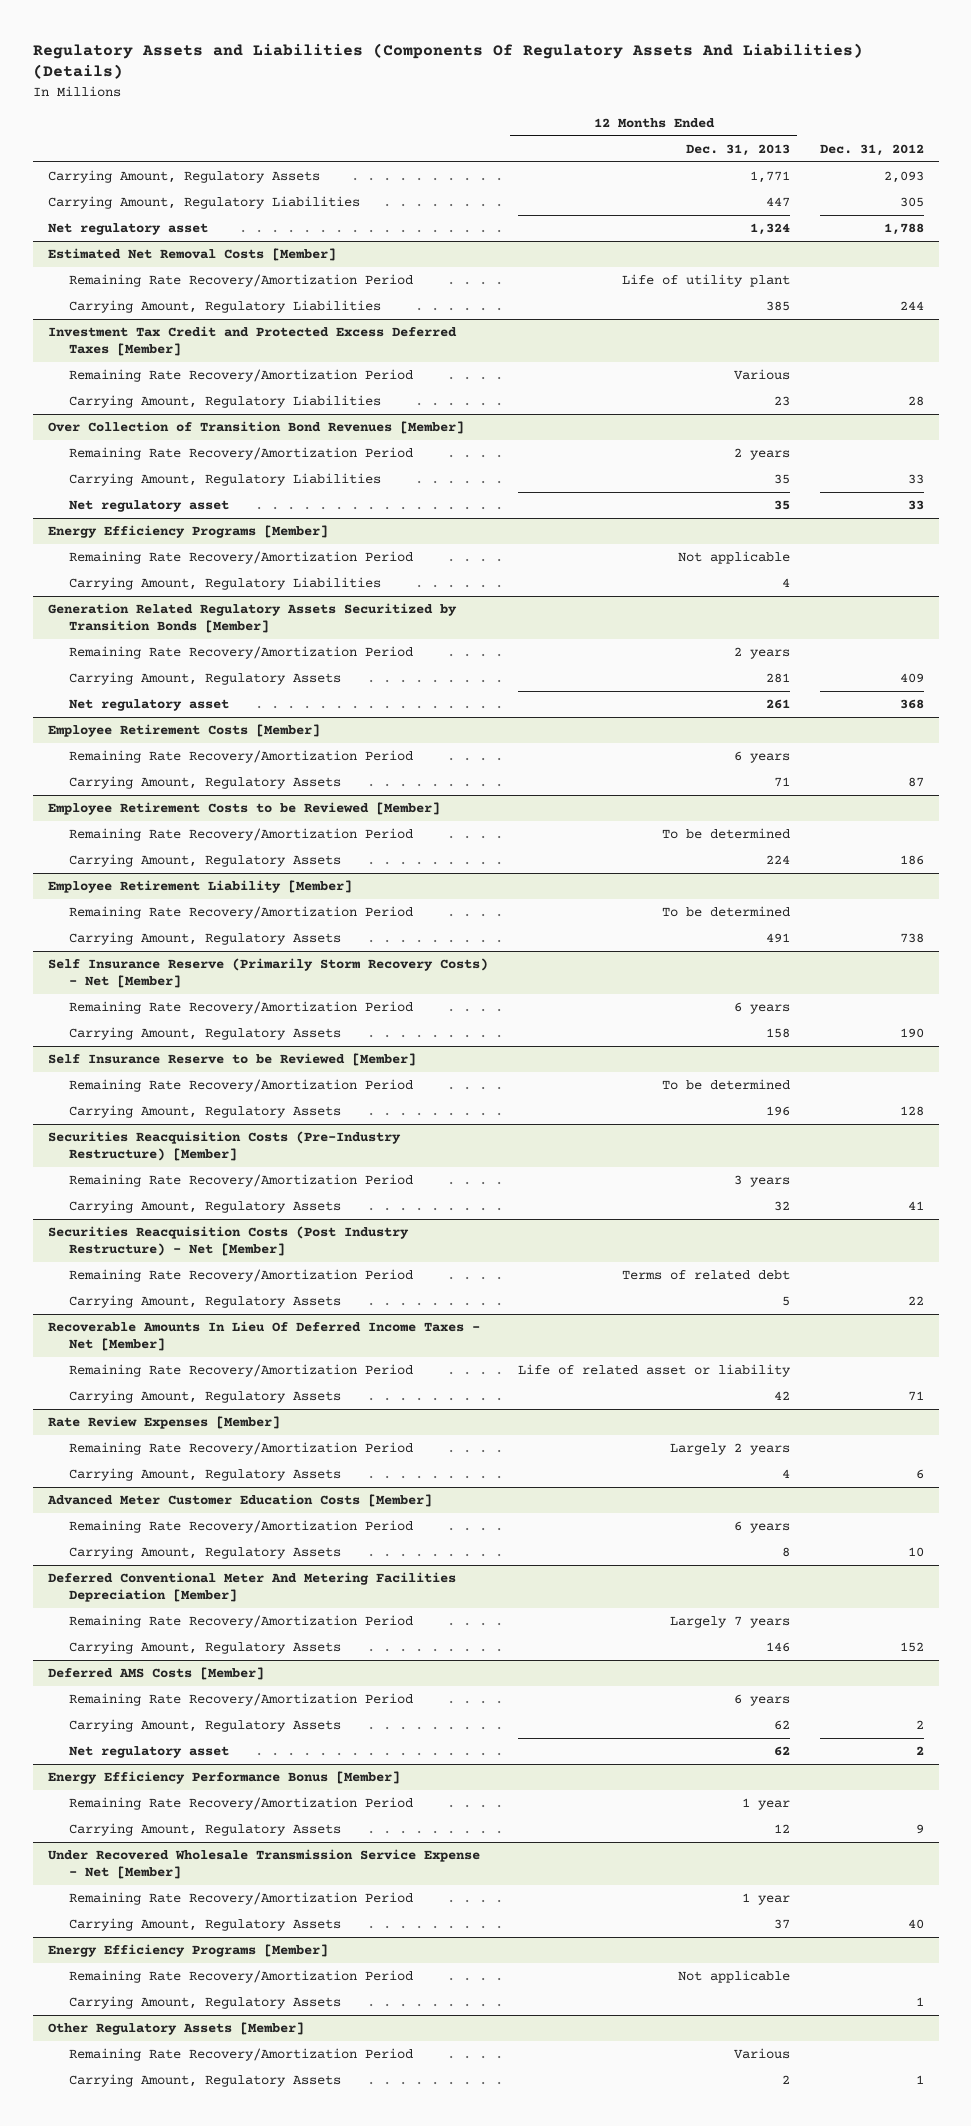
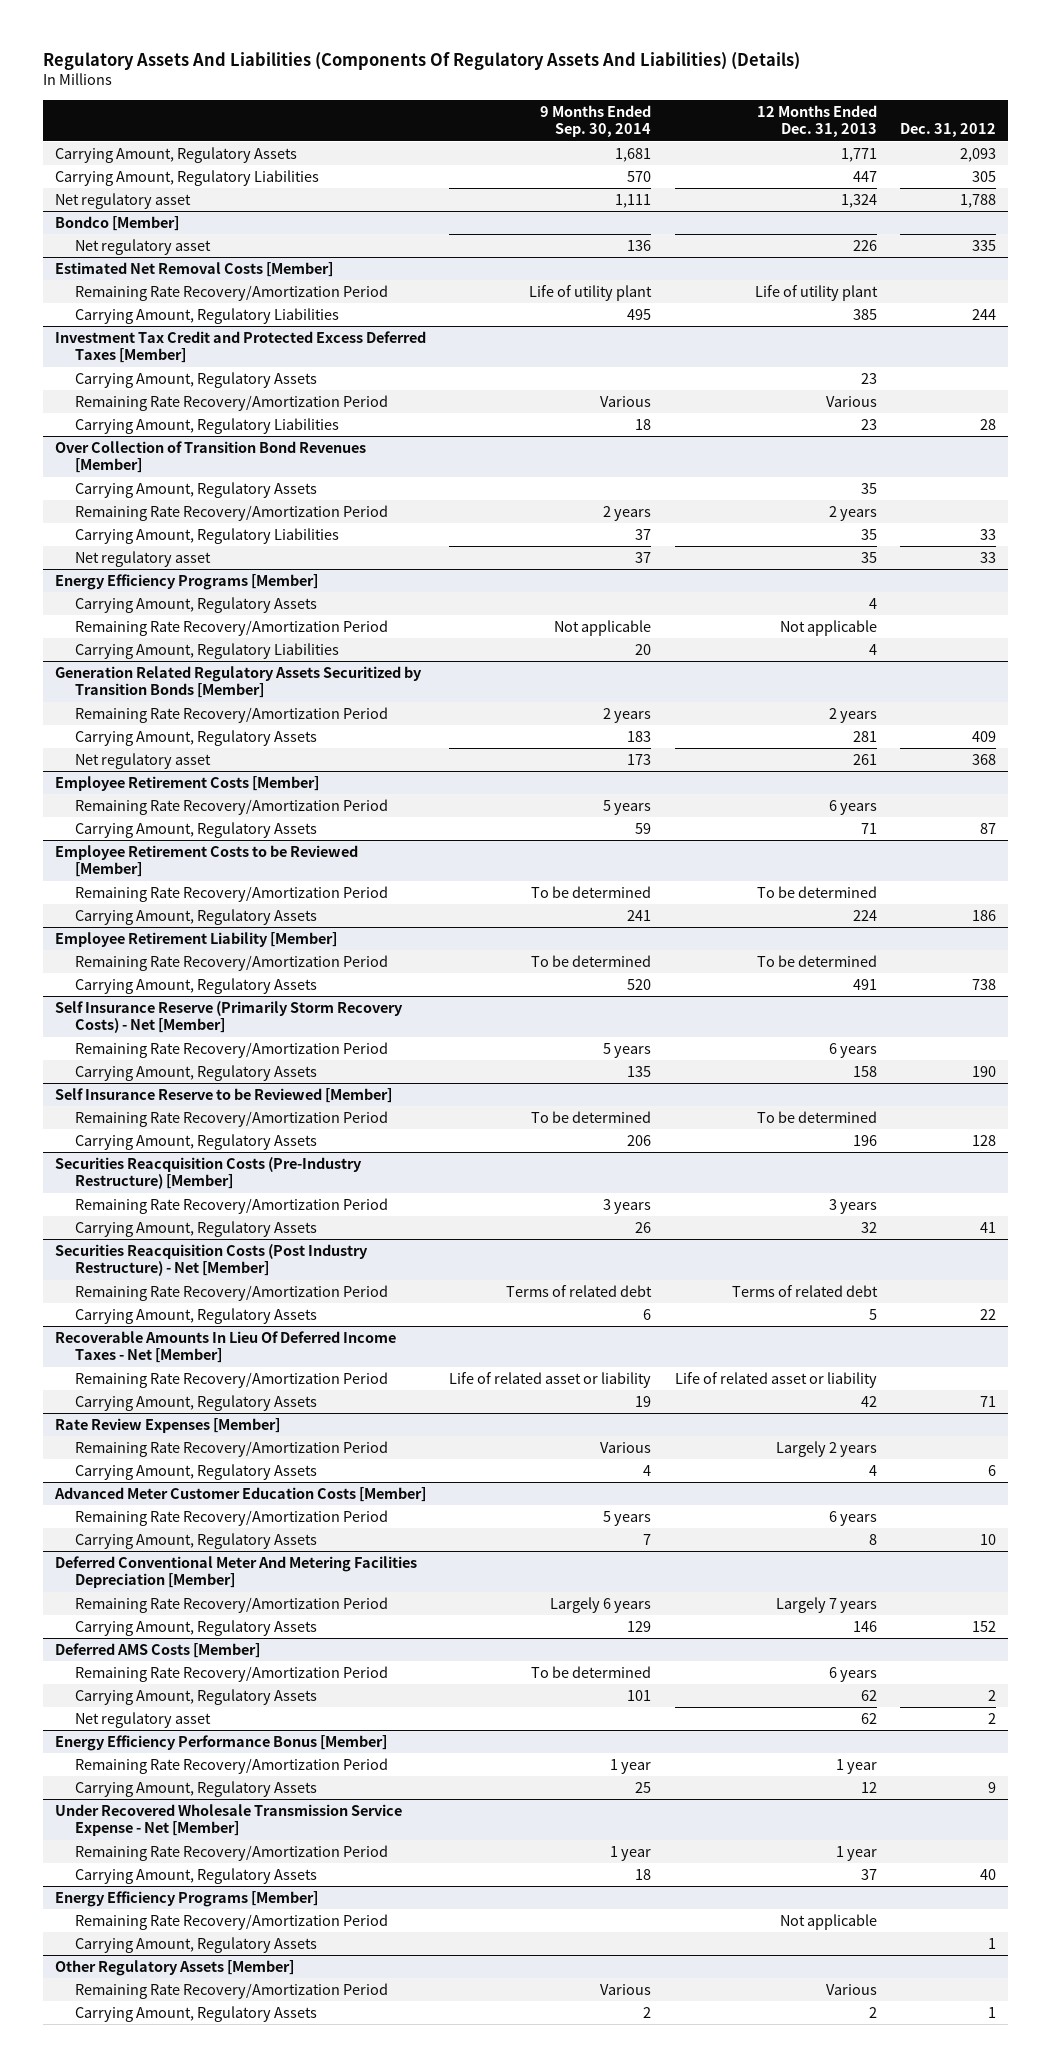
- Regulatory Assets and Liabilities (Components Of Regulatory Assets And Liabilities) (Details)
+ Regulatory Assets And Liabilities (Components Of Regulatory Assets And Liabilities) (Details)
- | 12 Months Ended Dec. 31, 2013 | Dec. 31, 2012
+ | 9 Months Ended Sep. 30, 2014 | 12 Months Ended Dec. 31, 2013 | Dec. 31, 2012
+ Bondco [Member]
+ Net regulatory asset | 136 | 226 | 335
@ Investment Tax Credit and Protected Excess Deferred Taxes [Member]
+ Carrying Amount, Regulatory Assets | | 23 |
@ Over Collection of Transition Bond Revenues [Member]
+ Carrying Amount, Regulatory Assets | | 35 |
@ Energy Efficiency Programs [Member]
+ Carrying Amount, Regulatory Assets | | 4 |

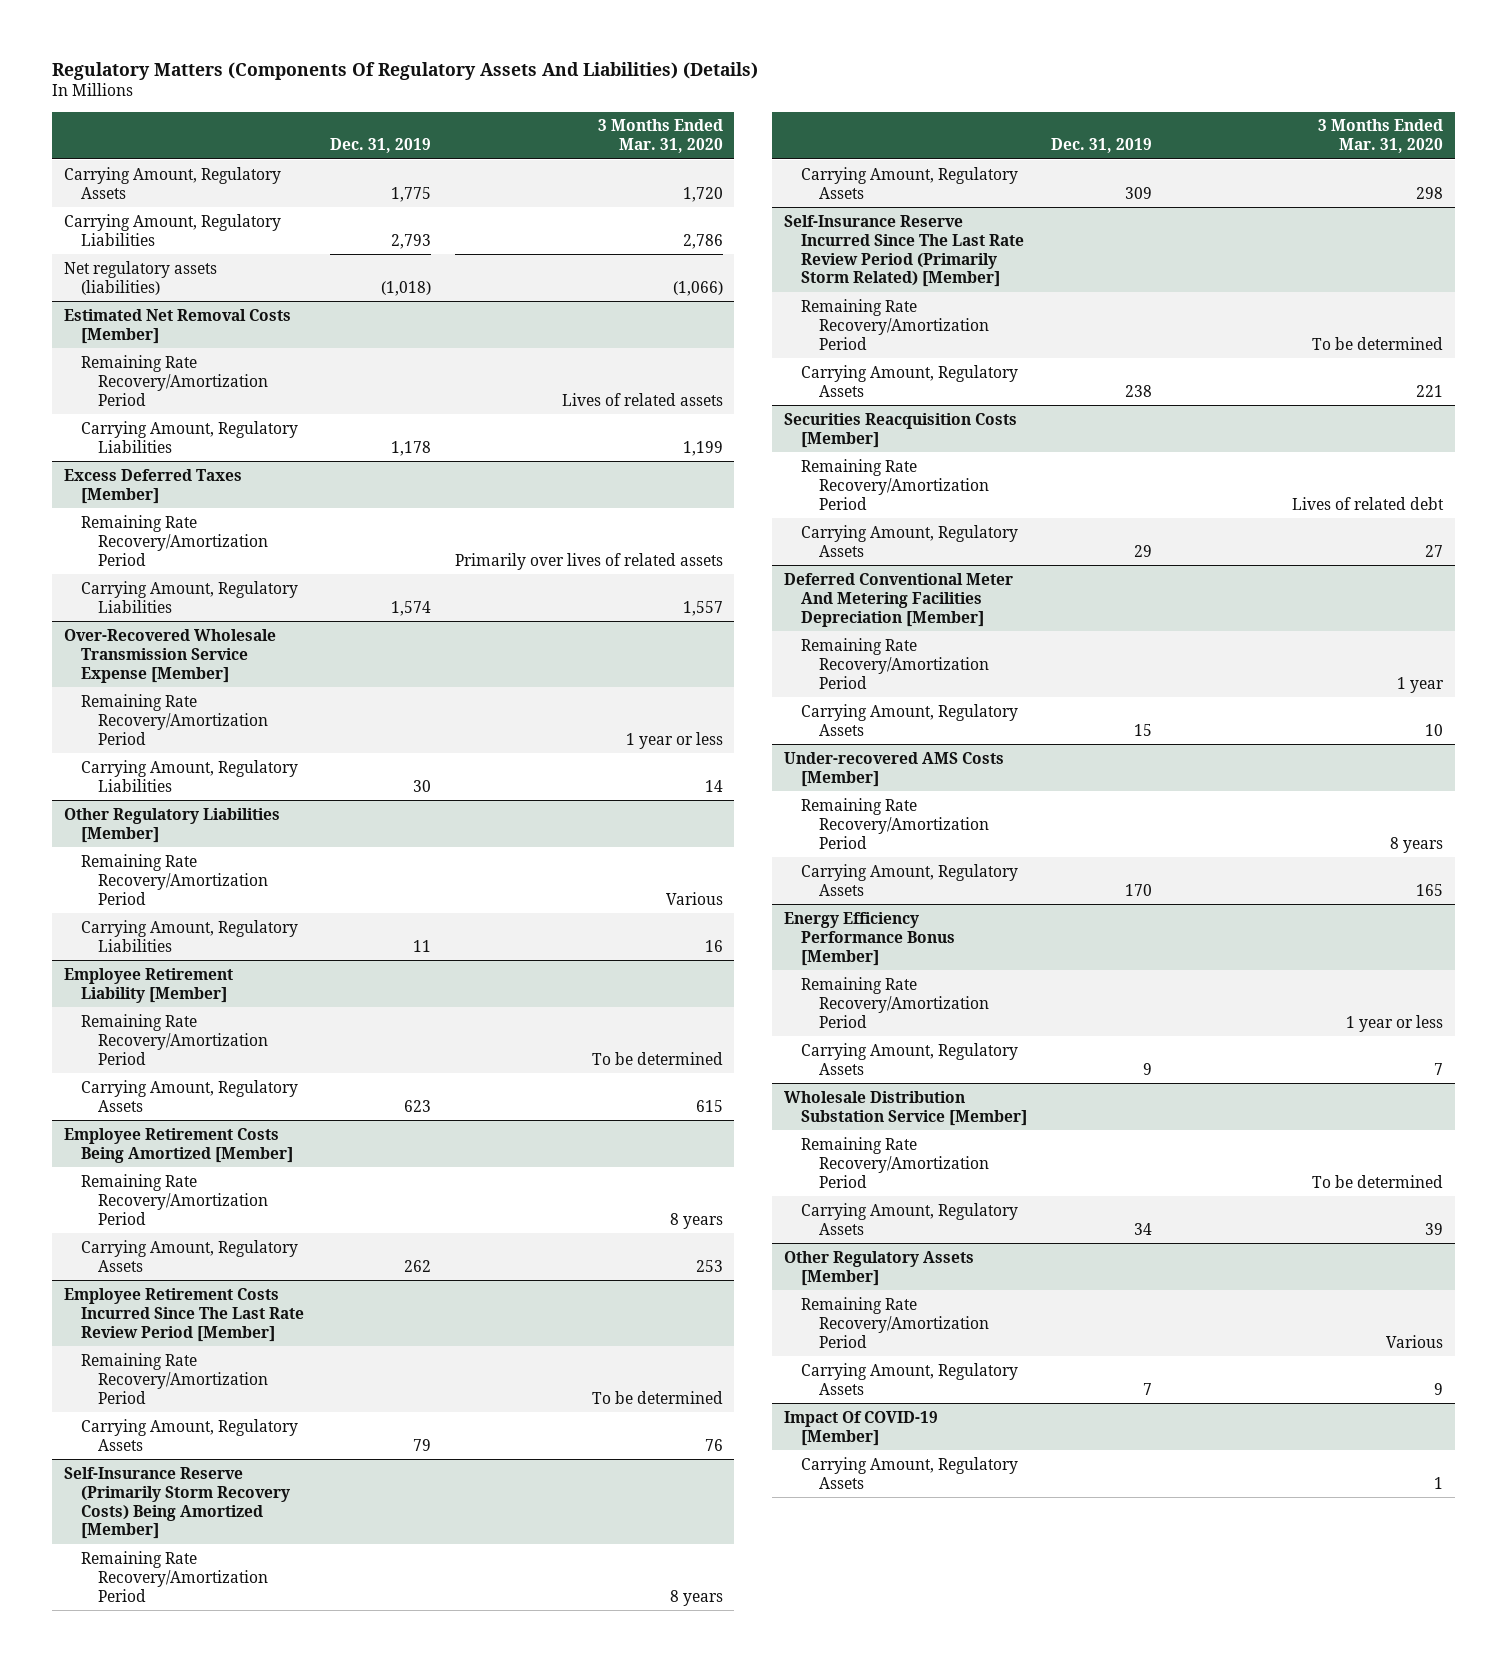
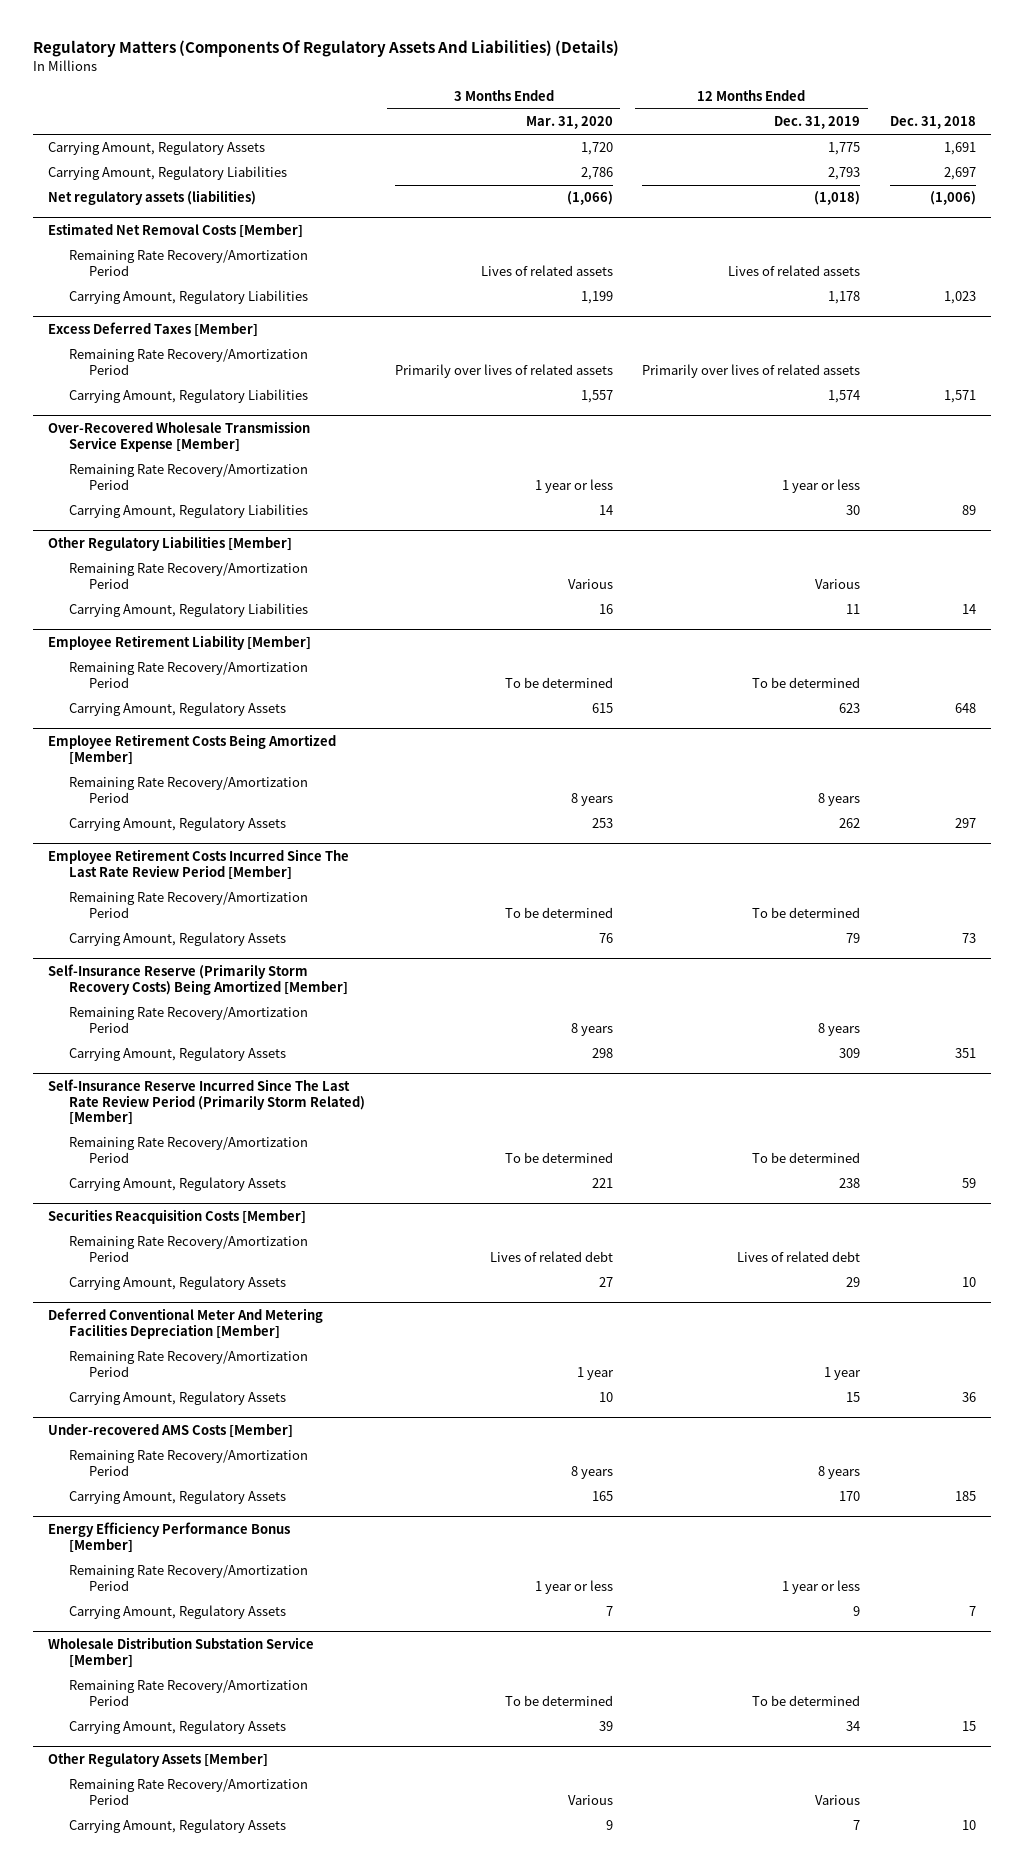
- | Dec. 31, 2019 | 3 Months Ended Mar. 31, 2020
+ | 3 Months Ended Mar. 31, 2020 | 12 Months Ended Dec. 31, 2019 | Dec. 31, 2018
- Impact Of COVID-19 [Member]
- Carrying Amount, Regulatory Assets | | 1

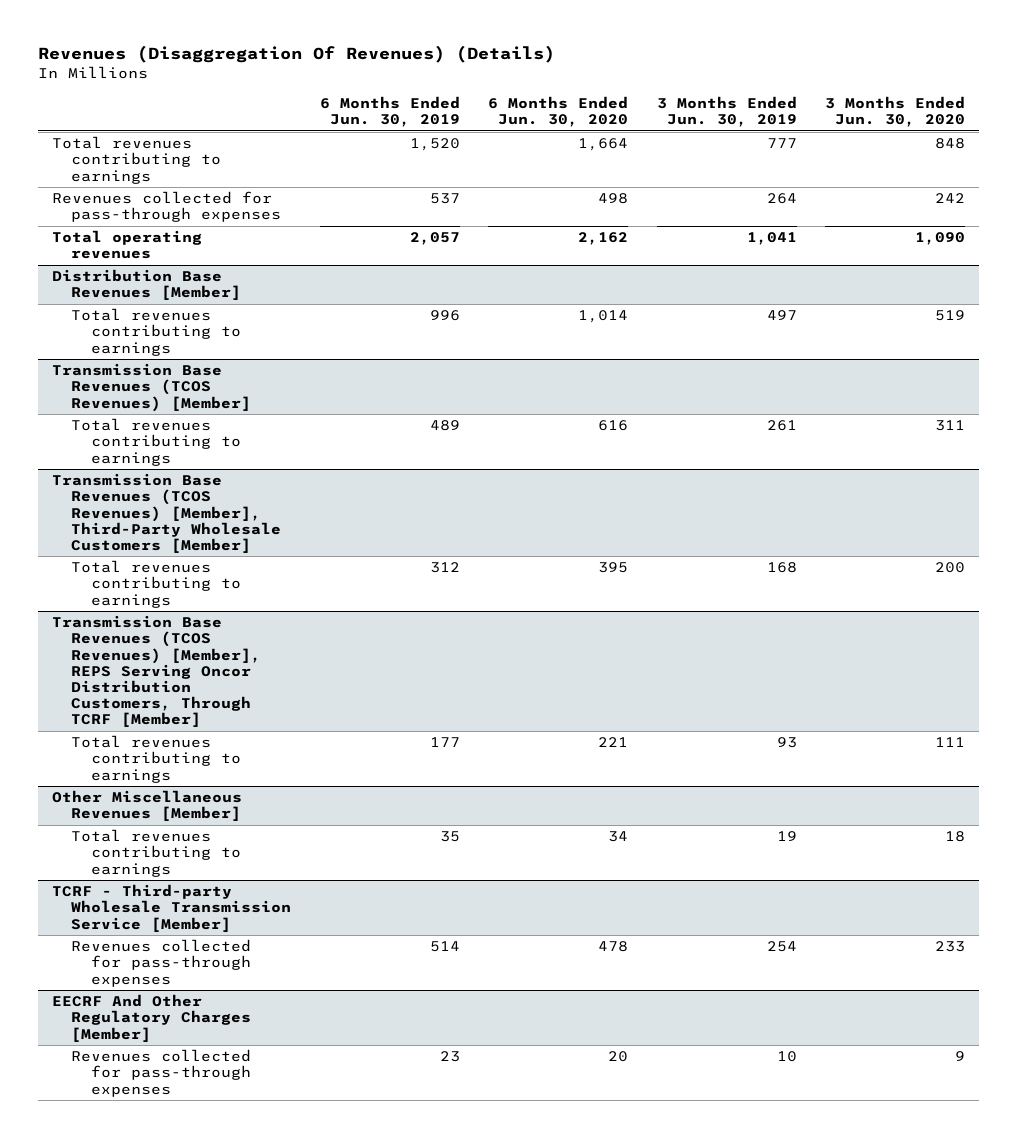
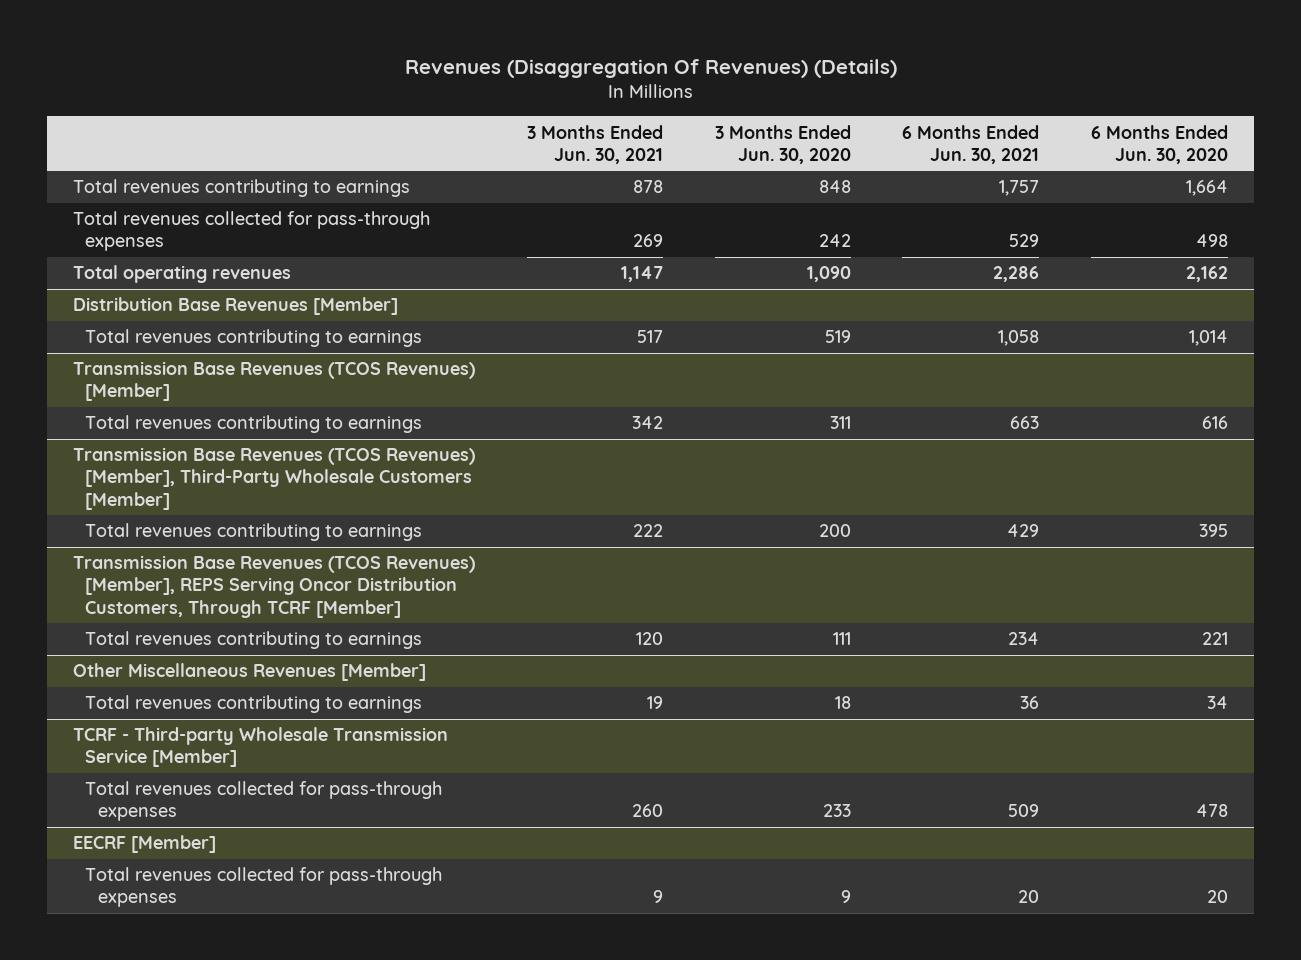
- | 6 Months Ended Jun. 30, 2019 | 6 Months Ended Jun. 30, 2020 | 3 Months Ended Jun. 30, 2019 | 3 Months Ended Jun. 30, 2020
+ | 3 Months Ended Jun. 30, 2021 | 3 Months Ended Jun. 30, 2020 | 6 Months Ended Jun. 30, 2021 | 6 Months Ended Jun. 30, 2020
- Revenues collected for pass-through expenses | 537 | 498 | 264 | 242
+ Total revenues collected for pass-through expenses | 269 | 242 | 529 | 498
@ TCRF - Third-party Wholesale Transmission Service [Member]
- Revenues collected for pass-through expenses | 514 | 478 | 254 | 233
- EECRF And Other Regulatory Charges [Member]
- Revenues collected for pass-through expenses | 23 | 20 | 10 | 9
@ TCRF - Third-party Wholesale Transmission Service [Member]
+ Total revenues collected for pass-through expenses | 260 | 233 | 509 | 478
+ EECRF [Member]
+ Total revenues collected for pass-through expenses | 9 | 9 | 20 | 20

